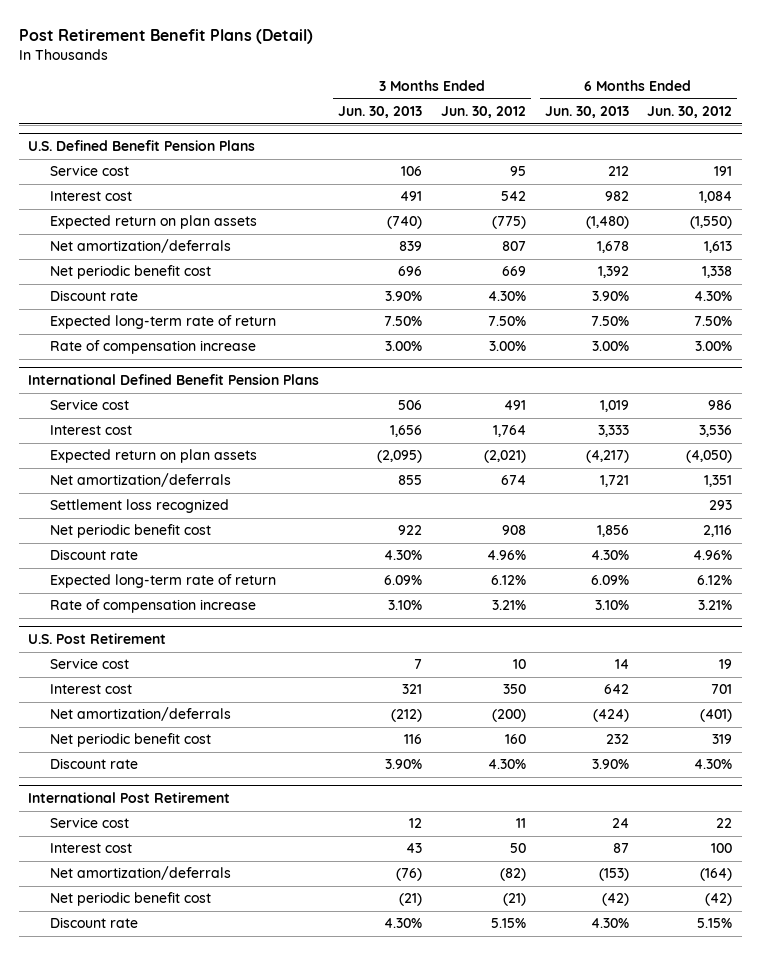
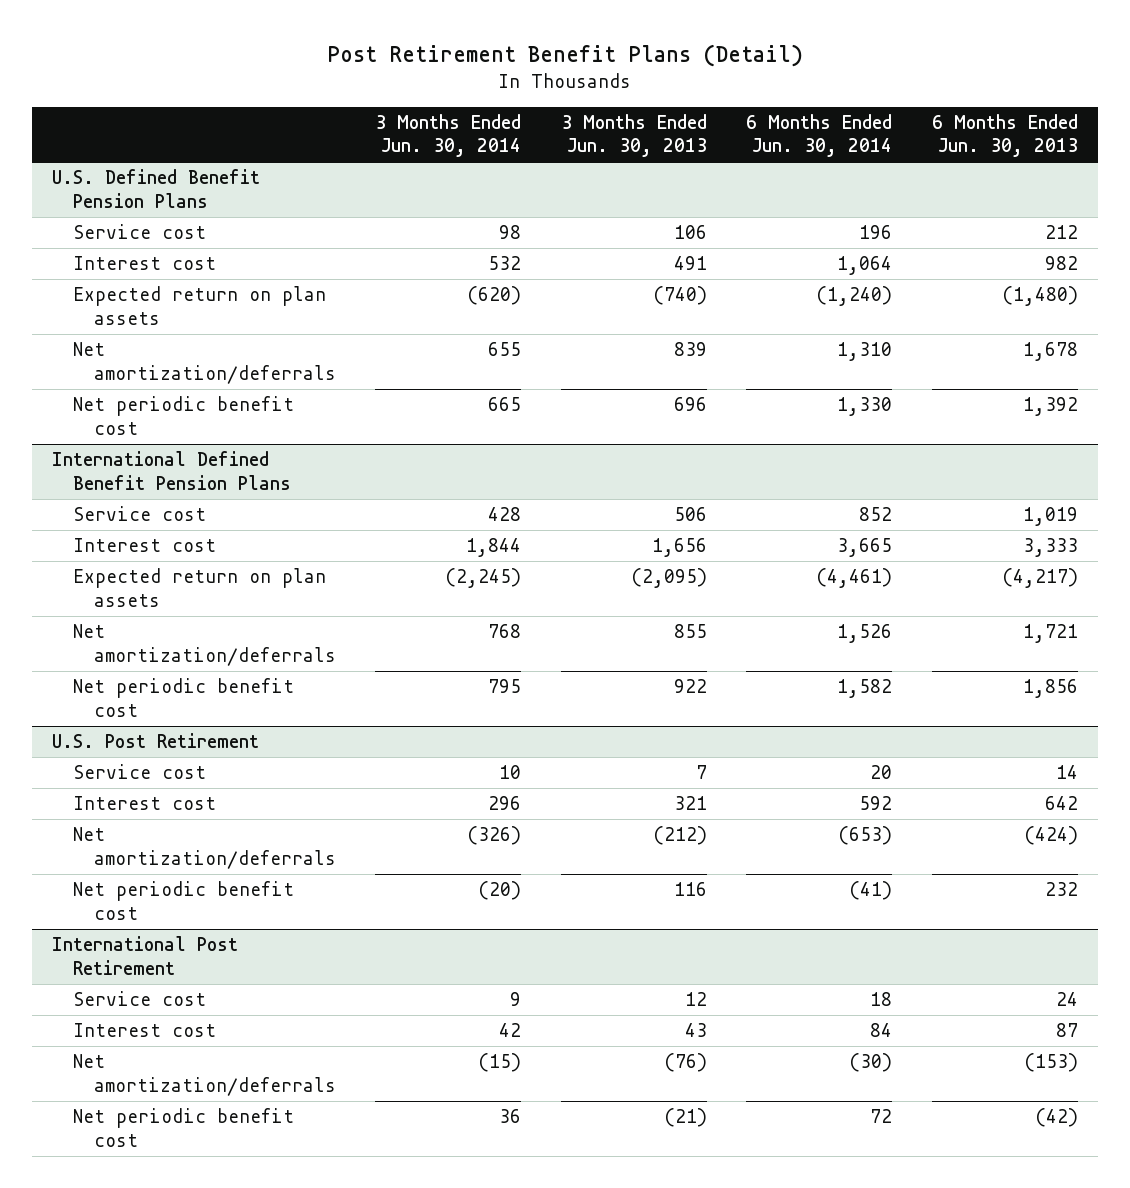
- | 3 Months Ended Jun. 30, 2013 | 3 Months Ended Jun. 30, 2012 | 6 Months Ended Jun. 30, 2013 | 6 Months Ended Jun. 30, 2012
+ | 3 Months Ended Jun. 30, 2014 | 3 Months Ended Jun. 30, 2013 | 6 Months Ended Jun. 30, 2014 | 6 Months Ended Jun. 30, 2013
@ U.S. Defined Benefit Pension Plans
- Discount rate | 3.90% | 4.30% | 3.90% | 4.30%
- Expected long-term rate of return | 7.50% | 7.50% | 7.50% | 7.50%
- Rate of compensation increase | 3.00% | 3.00% | 3.00% | 3.00%
@ International Defined Benefit Pension Plans
- Settlement loss recognized | | | | 293
- Discount rate | 4.30% | 4.96% | 4.30% | 4.96%
- Expected long-term rate of return | 6.09% | 6.12% | 6.09% | 6.12%
- Rate of compensation increase | 3.10% | 3.21% | 3.10% | 3.21%
@ U.S. Post Retirement
- Discount rate | 3.90% | 4.30% | 3.90% | 4.30%
@ International Post Retirement
- Discount rate | 4.30% | 5.15% | 4.30% | 5.15%

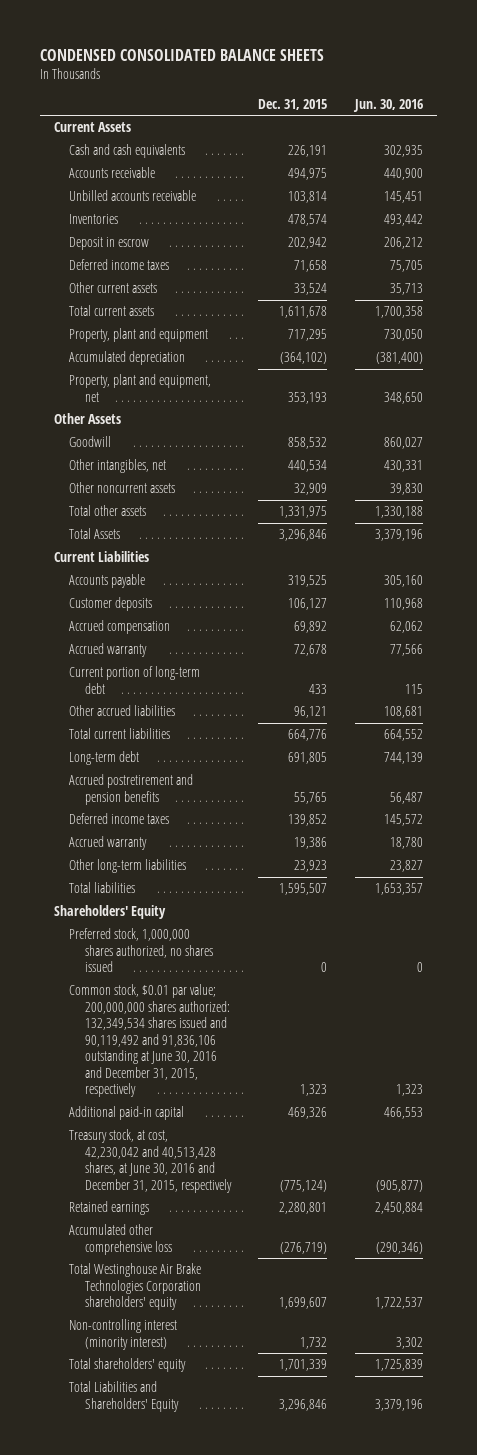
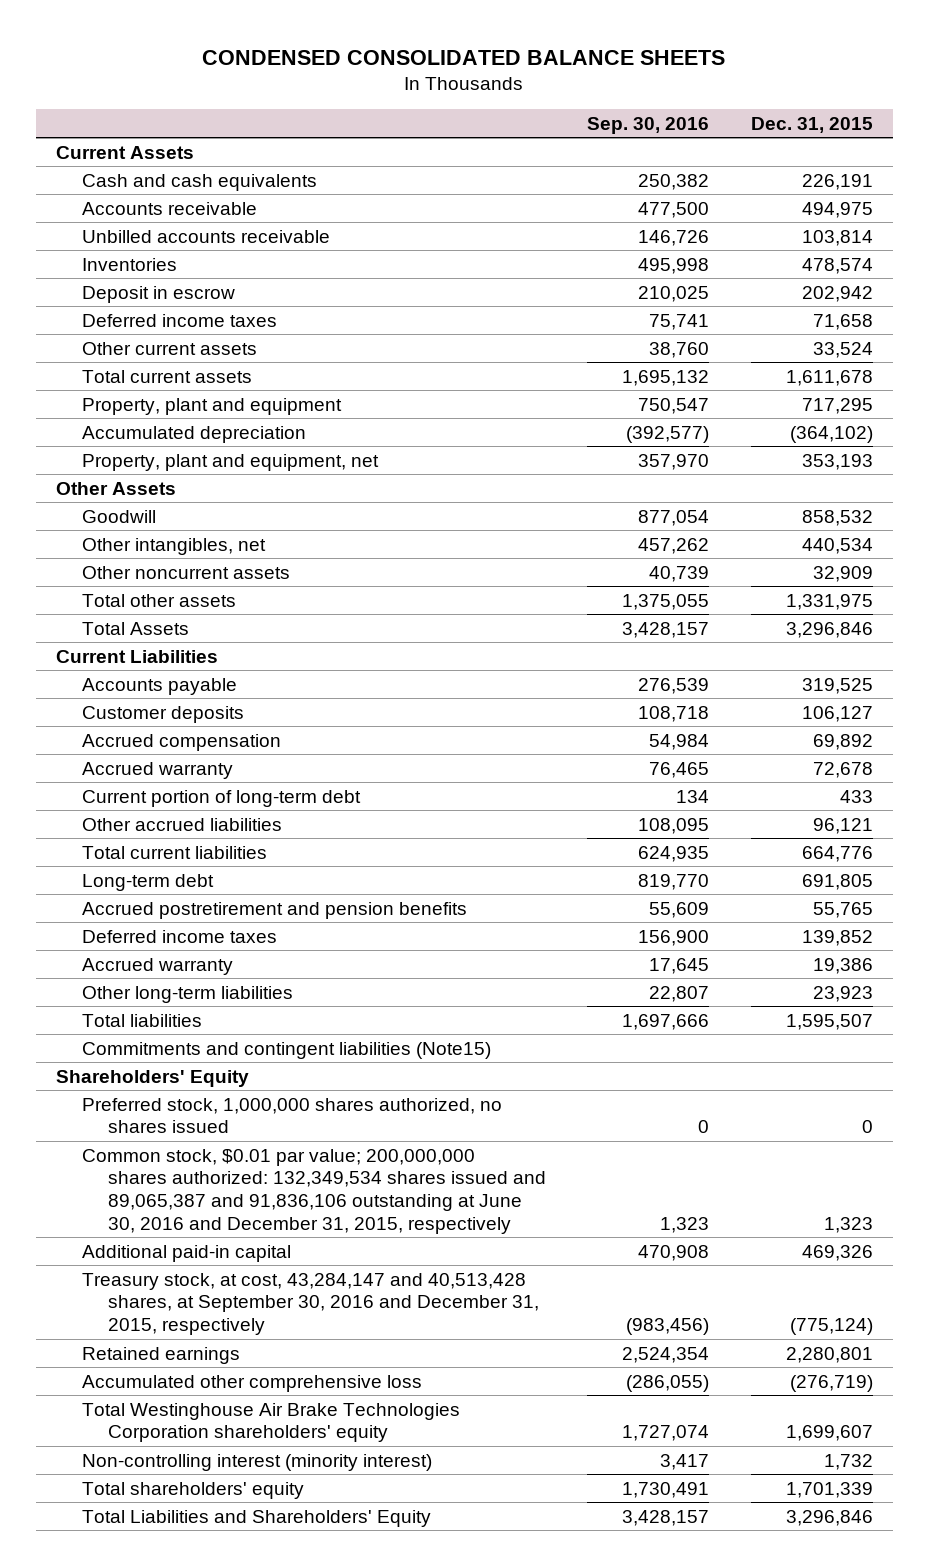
- | Dec. 31, 2015 | Jun. 30, 2016
+ | Sep. 30, 2016 | Dec. 31, 2015
+ Commitments and contingent liabilities (Note15)
- Common stock, $0.01 par value; 200,000,000 shares authorized: 132,349,534 shares issued and 90,119,492 and 91,836,106 outstanding at June 30, 2016 and December 31, 2015, respectively | 1,323 | 1,323
+ Common stock, $0.01 par value; 200,000,000 shares authorized: 132,349,534 shares issued and 89,065,387 and 91,836,106 outstanding at June 30, 2016 and December 31, 2015, respectively | 1,323 | 1,323
- Treasury stock, at cost, 42,230,042 and 40,513,428 shares, at June 30, 2016 and December 31, 2015, respectively | (775,124) | (905,877)
+ Treasury stock, at cost, 43,284,147 and 40,513,428 shares, at September 30, 2016 and December 31, 2015, respectively | (983,456) | (775,124)

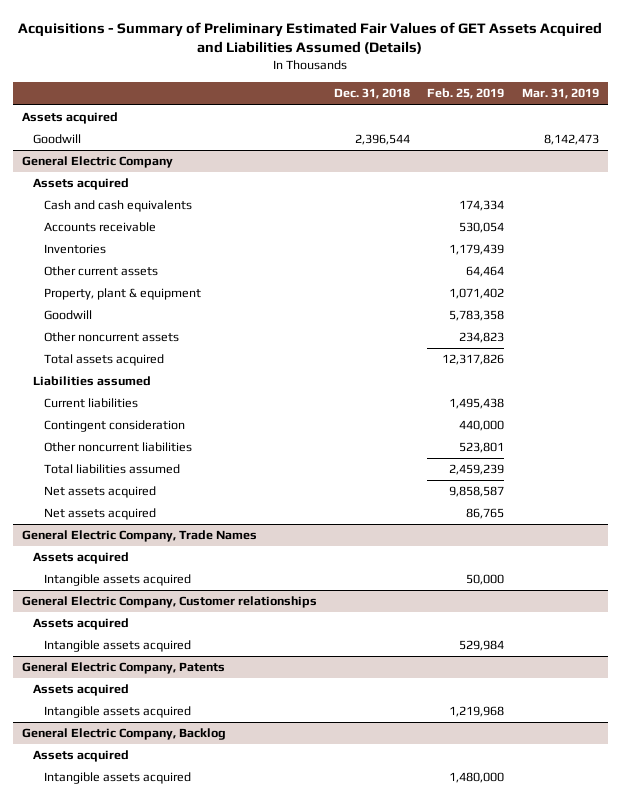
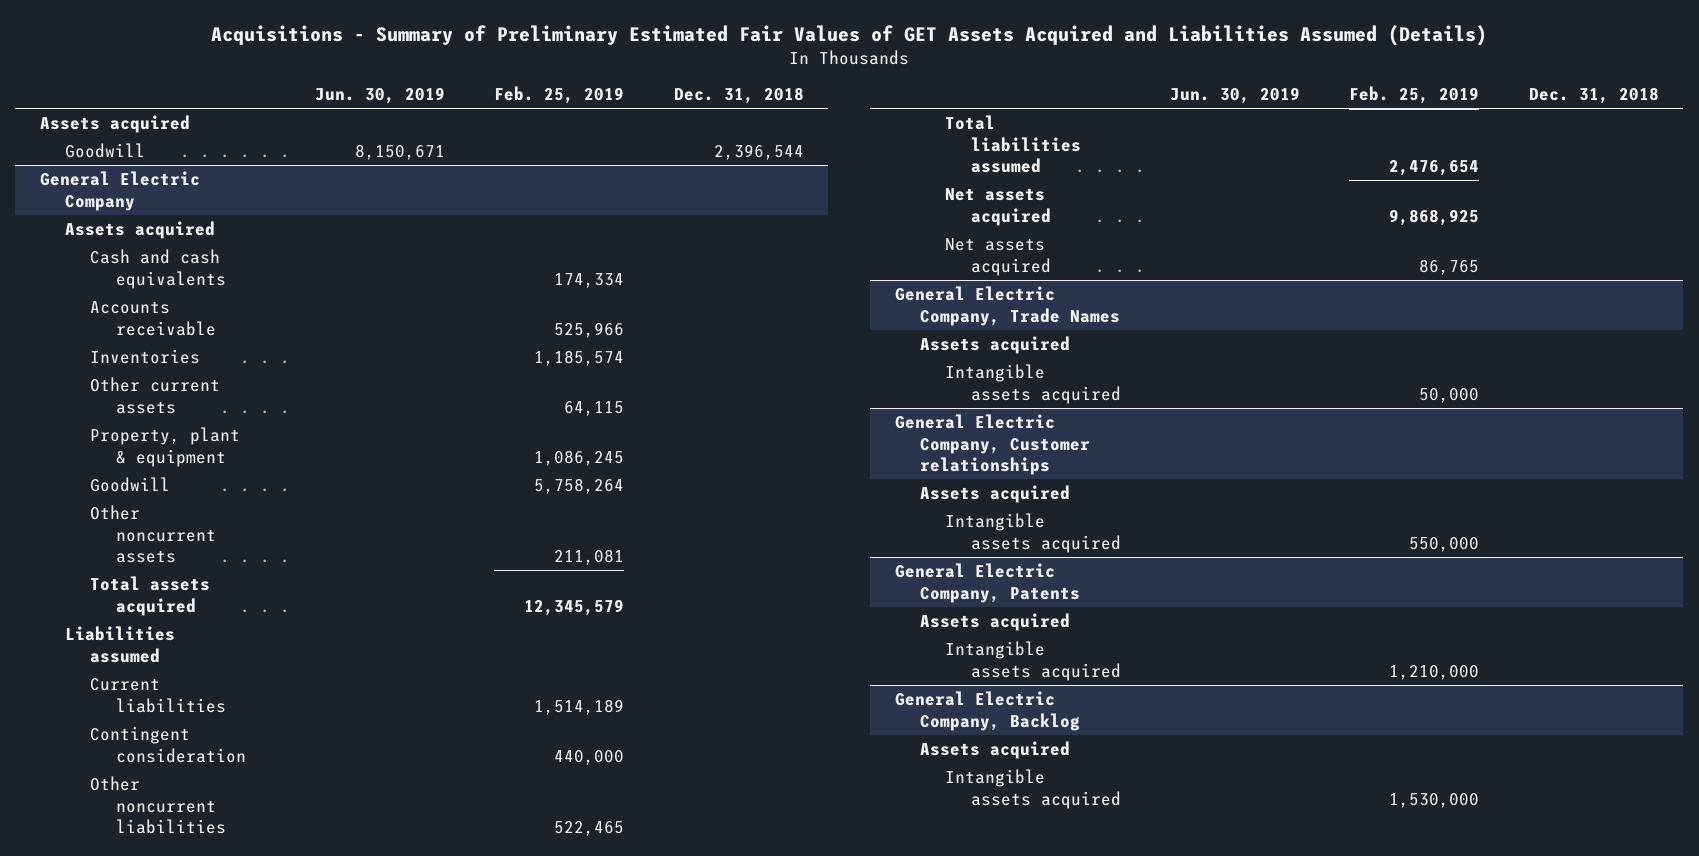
- | Dec. 31, 2018 | Feb. 25, 2019 | Mar. 31, 2019
+ | Jun. 30, 2019 | Feb. 25, 2019 | Dec. 31, 2018
@ General Electric Company
- Accounts receivable | | 530,054 |
- Inventories | | 1,179,439 |
- Other current assets | | 64,464 |
- Property, plant & equipment | | 1,071,402 |
- Goodwill | | 5,783,358 |
- Other noncurrent assets | | 234,823 |
- Total assets acquired | | 12,317,826 |
+ Accounts receivable | | 525,966 |
+ Inventories | | 1,185,574 |
+ Other current assets | | 64,115 |
+ Property, plant & equipment | | 1,086,245 |
+ Goodwill | | 5,758,264 |
+ Other noncurrent assets | | 211,081 |
+ Total assets acquired | | 12,345,579 |
- Current liabilities | | 1,495,438 |
+ Current liabilities | | 1,514,189 |
- Other noncurrent liabilities | | 523,801 |
- Total liabilities assumed | | 2,459,239 |
- Net assets acquired | | 9,858,587 |
+ Other noncurrent liabilities | | 522,465 |
+ Total liabilities assumed | | 2,476,654 |
+ Net assets acquired | | 9,868,925 |
@ General Electric Company, Customer relationships
- Intangible assets acquired | | 529,984 |
+ Intangible assets acquired | | 550,000 |
@ General Electric Company, Patents
- Intangible assets acquired | | 1,219,968 |
+ Intangible assets acquired | | 1,210,000 |
@ General Electric Company, Backlog
- Intangible assets acquired | | 1,480,000 |
+ Intangible assets acquired | | 1,530,000 |

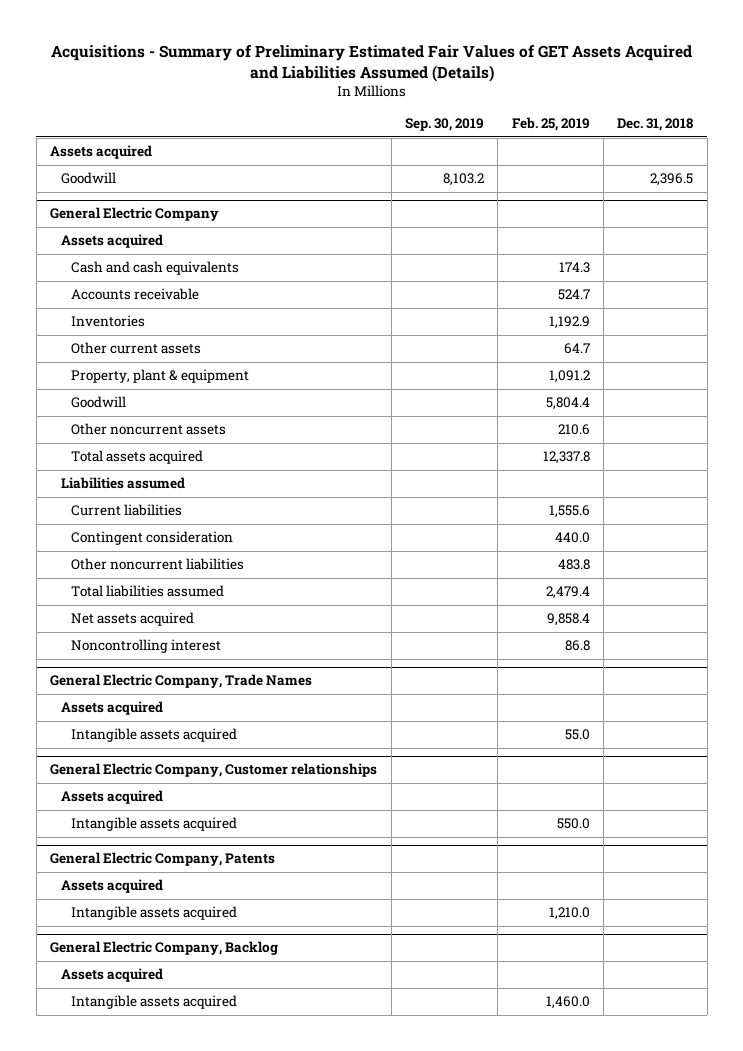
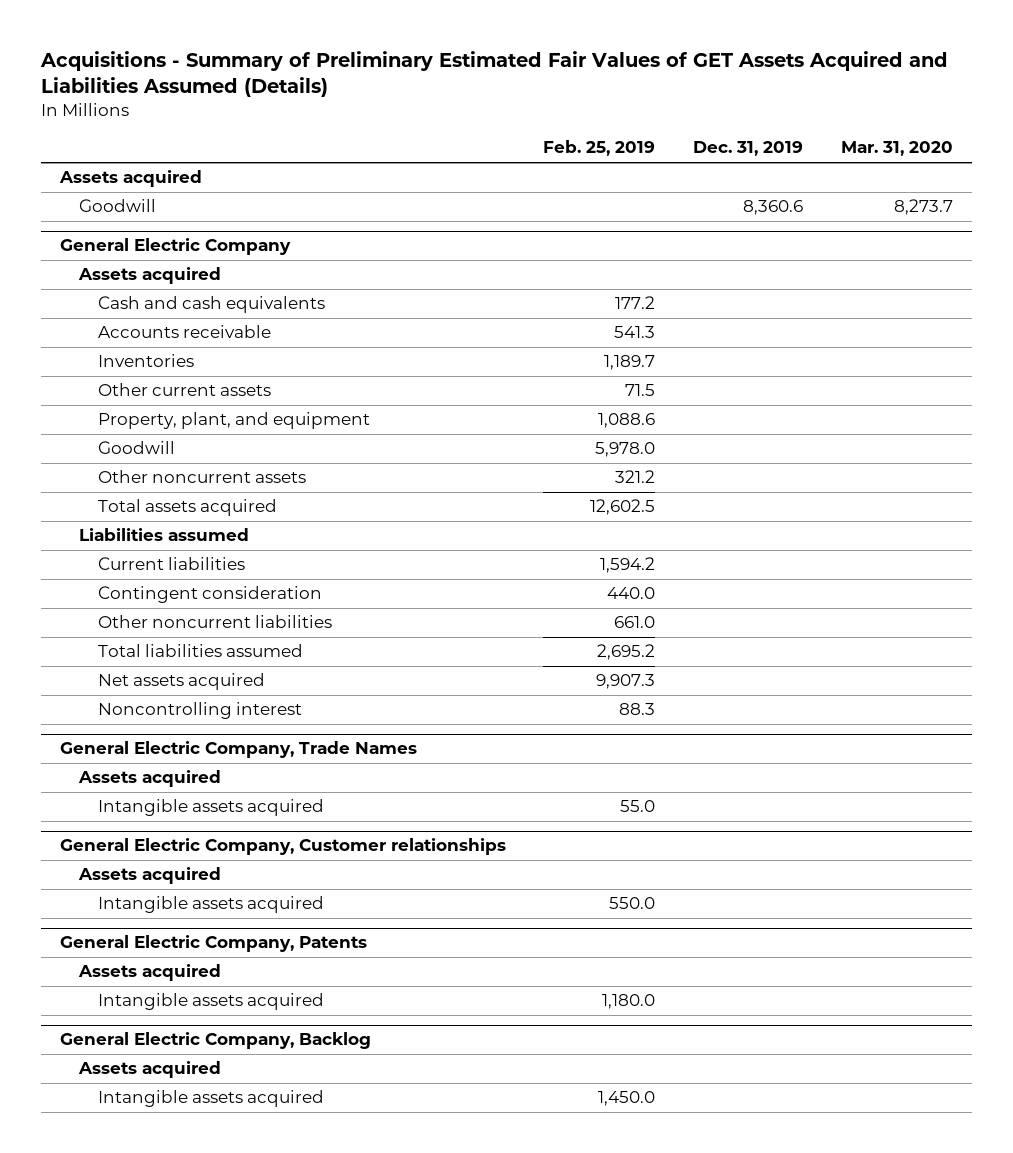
- | Sep. 30, 2019 | Feb. 25, 2019 | Dec. 31, 2018
+ | Feb. 25, 2019 | Dec. 31, 2019 | Mar. 31, 2020
@ General Electric Company
- Cash and cash equivalents | | 174.3 |
- Accounts receivable | | 524.7 |
- Inventories | | 1,192.9 |
- Other current assets | | 64.7 |
- Property, plant & equipment | | 1,091.2 |
- Goodwill | | 5,804.4 |
- Other noncurrent assets | | 210.6 |
- Total assets acquired | | 12,337.8 |
+ Cash and cash equivalents | 177.2 | |
+ Accounts receivable | 541.3 | |
+ Inventories | 1,189.7 | |
+ Other current assets | 71.5 | |
+ Property, plant, and equipment | 1,088.6 | |
+ Goodwill | 5,978.0 | |
+ Other noncurrent assets | 321.2 | |
+ Total assets acquired | 12,602.5 | |
- Current liabilities | | 1,555.6 |
+ Current liabilities | 1,594.2 | |
- Other noncurrent liabilities | | 483.8 |
- Total liabilities assumed | | 2,479.4 |
- Net assets acquired | | 9,858.4 |
- Noncontrolling interest | | 86.8 |
+ Other noncurrent liabilities | 661.0 | |
+ Total liabilities assumed | 2,695.2 | |
+ Net assets acquired | 9,907.3 | |
+ Noncontrolling interest | 88.3 | |
@ General Electric Company, Patents
- Intangible assets acquired | | 1,210.0 |
+ Intangible assets acquired | 1,180.0 | |
@ General Electric Company, Backlog
- Intangible assets acquired | | 1,460.0 |
+ Intangible assets acquired | 1,450.0 | |

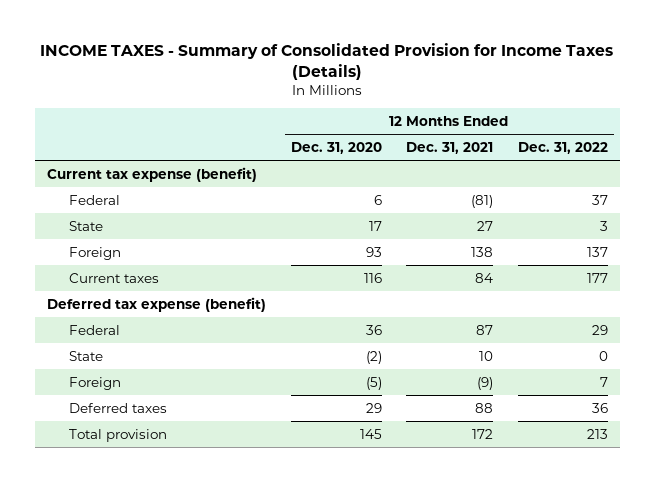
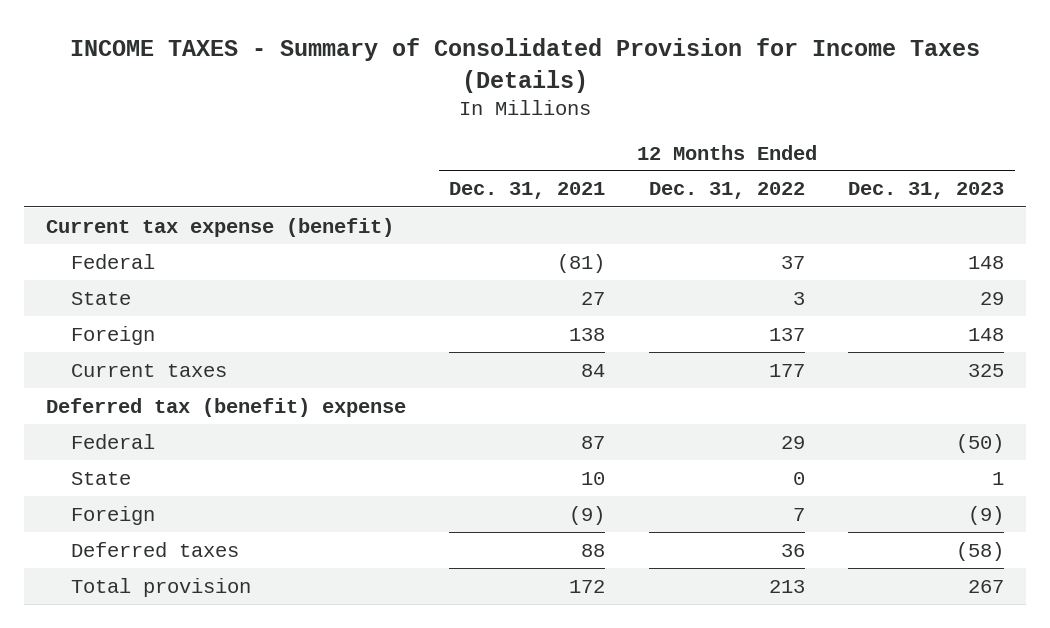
- | 12 Months Ended Dec. 31, 2020 | 12 Months Ended Dec. 31, 2021 | 12 Months Ended Dec. 31, 2022
+ | 12 Months Ended Dec. 31, 2021 | 12 Months Ended Dec. 31, 2022 | 12 Months Ended Dec. 31, 2023
- Deferred tax expense (benefit)
+ Deferred tax (benefit) expense

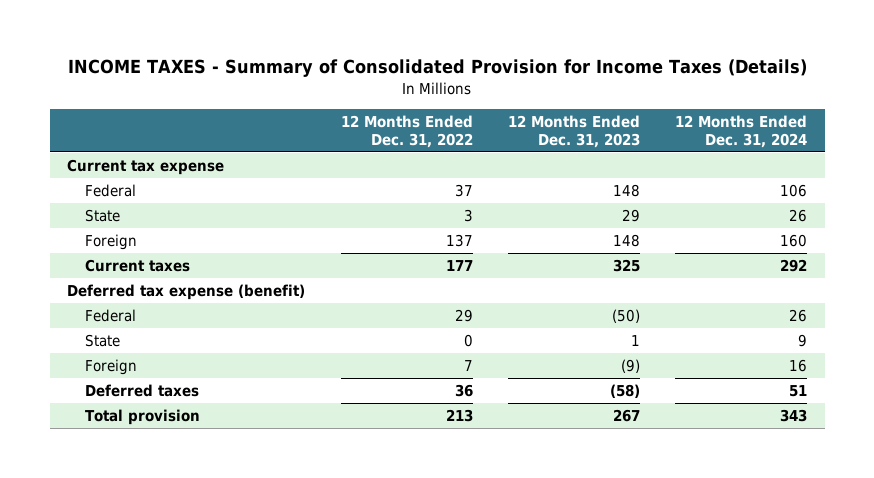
- | 12 Months Ended Dec. 31, 2021 | 12 Months Ended Dec. 31, 2022 | 12 Months Ended Dec. 31, 2023
+ | 12 Months Ended Dec. 31, 2022 | 12 Months Ended Dec. 31, 2023 | 12 Months Ended Dec. 31, 2024
- Current tax expense (benefit)
+ Current tax expense
- Deferred tax (benefit) expense
+ Deferred tax expense (benefit)

